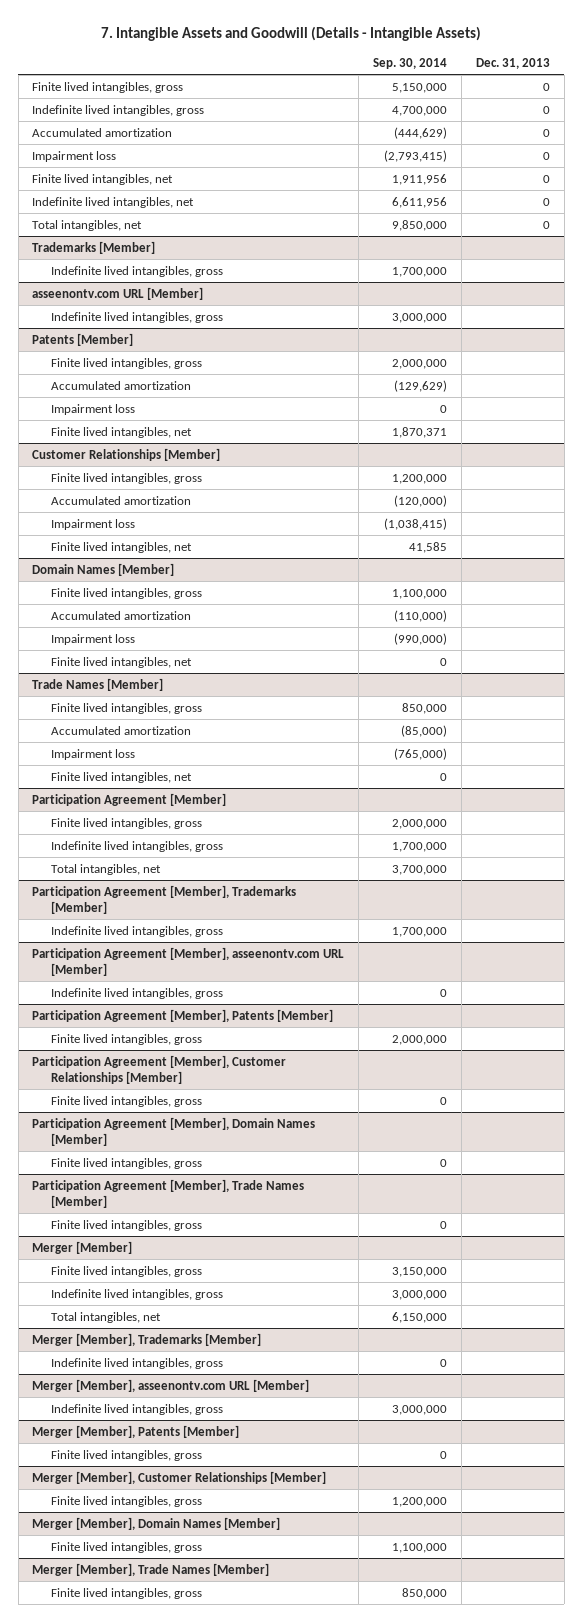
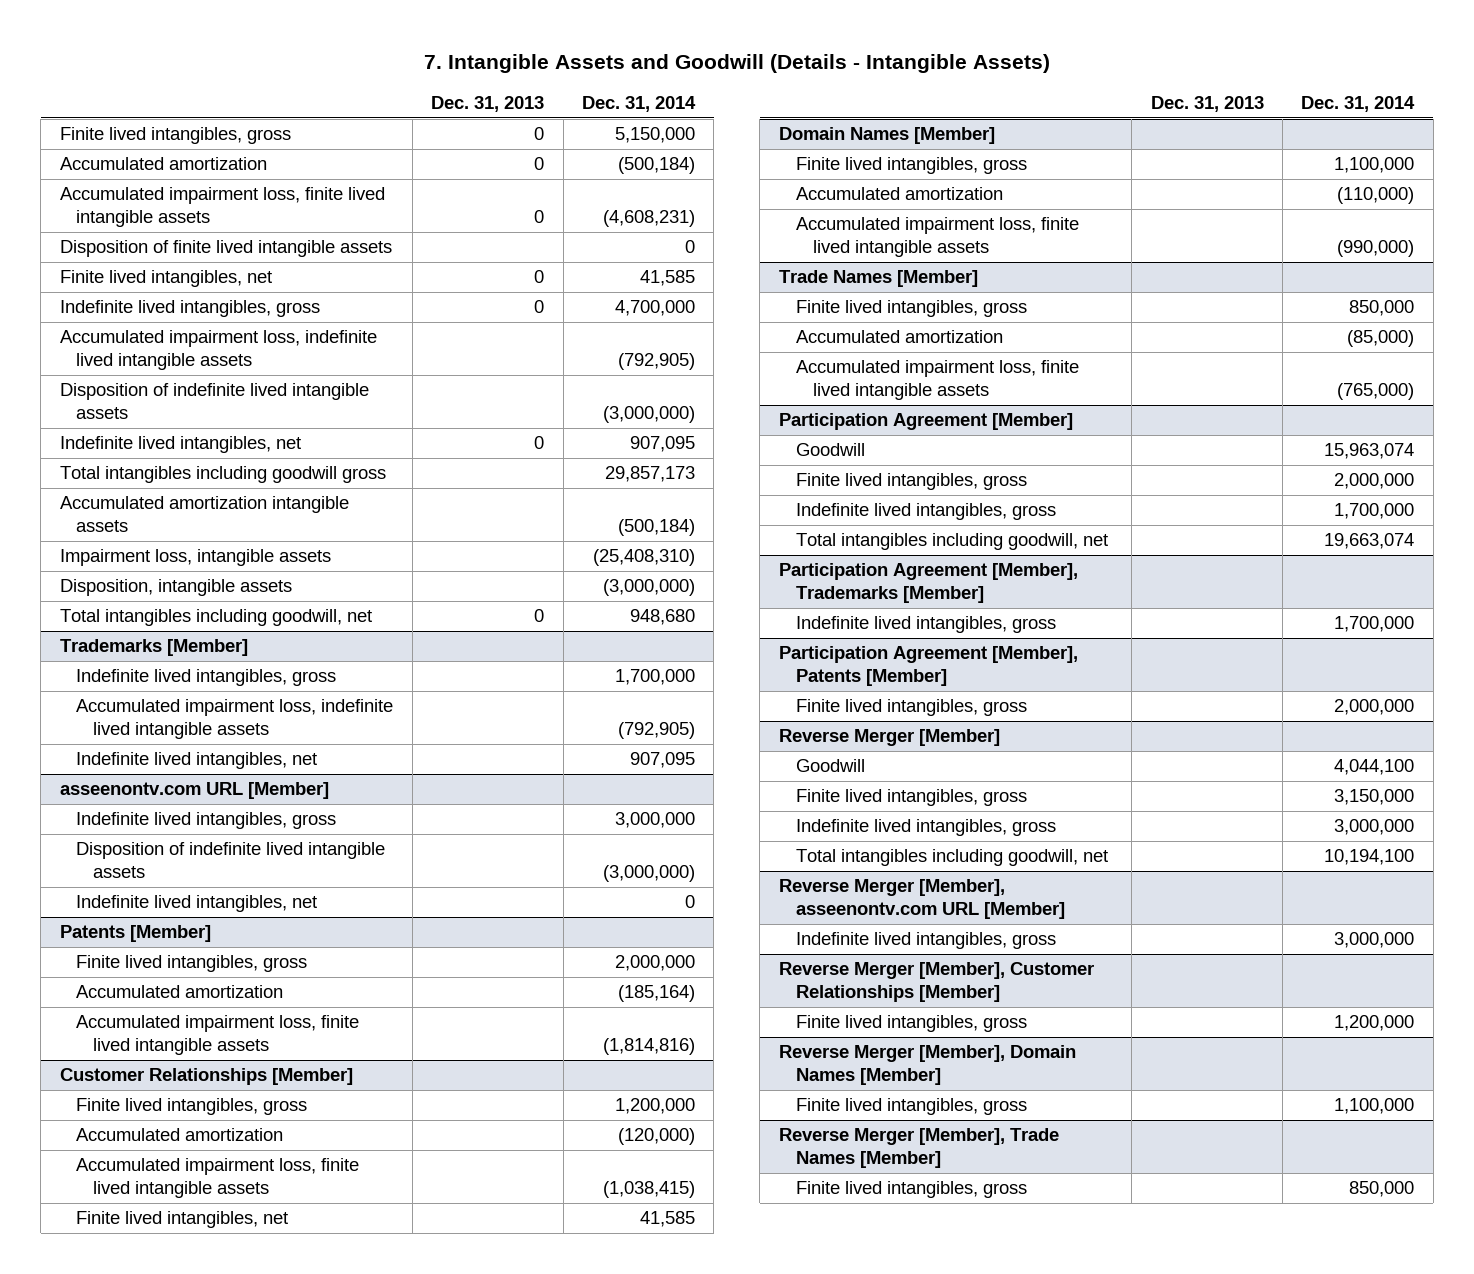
- | Sep. 30, 2014 | Dec. 31, 2013
+ | Dec. 31, 2013 | Dec. 31, 2014
- Impairment loss | (2,793,415) | 0
+ Accumulated impairment loss, finite lived intangible assets | 0 | (4,608,231)
+ Disposition of finite lived intangible assets | | 0
moved down: Indefinite lived intangibles, gross | 0 | 4,700,000
+ Accumulated impairment loss, indefinite lived intangible assets | | (792,905)
+ Disposition of indefinite lived intangible assets | | (3,000,000)
- Total intangibles, net | 9,850,000 | 0
+ Total intangibles including goodwill gross | | 29,857,173
+ Accumulated amortization intangible assets | | (500,184)
+ Impairment loss, intangible assets | | (25,408,310)
+ Disposition, intangible assets | | (3,000,000)
+ Total intangibles including goodwill, net | 0 | 948,680
@ Trademarks [Member]
+ Accumulated impairment loss, indefinite lived intangible assets | | (792,905)
+ Indefinite lived intangibles, net | | 907,095
@ asseenontv.com URL [Member]
+ Disposition of indefinite lived intangible assets | | (3,000,000)
+ Indefinite lived intangibles, net | | 0
@ Patents [Member]
- Impairment loss | 0 |
- Finite lived intangibles, net | 1,870,371 |
+ Accumulated impairment loss, finite lived intangible assets | | (1,814,816)
@ Customer Relationships [Member]
- Impairment loss | (1,038,415) |
+ Accumulated impairment loss, finite lived intangible assets | | (1,038,415)
@ Domain Names [Member]
- Impairment loss | (990,000) |
- Finite lived intangibles, net | 0 |
+ Accumulated impairment loss, finite lived intangible assets | | (990,000)
@ Trade Names [Member]
- Impairment loss | (765,000) |
- Finite lived intangibles, net | 0 |
+ Accumulated impairment loss, finite lived intangible assets | | (765,000)
@ Participation Agreement [Member]
+ Goodwill | | 15,963,074
- Total intangibles, net | 3,700,000 |
+ Total intangibles including goodwill, net | | 19,663,074
- Participation Agreement [Member], asseenontv.com URL [Member]
- Indefinite lived intangibles, gross | 0 |
- Participation Agreement [Member], Customer Relationships [Member]
- Finite lived intangibles, gross | 0 |
- Participation Agreement [Member], Domain Names [Member]
- Finite lived intangibles, gross | 0 |
- Participation Agreement [Member], Trade Names [Member]
- Finite lived intangibles, gross | 0 |
- Merger [Member]
- Finite lived intangibles, gross | 3,150,000 |
- Indefinite lived intangibles, gross | 3,000,000 |
- Total intangibles, net | 6,150,000 |
- Merger [Member], Trademarks [Member]
- Indefinite lived intangibles, gross | 0 |
- Merger [Member], asseenontv.com URL [Member]
+ Reverse Merger [Member]
+ Goodwill | | 4,044,100
+ Finite lived intangibles, gross | | 3,150,000
+ Indefinite lived intangibles, gross | | 3,000,000
+ Total intangibles including goodwill, net | | 10,194,100
+ Reverse Merger [Member], asseenontv.com URL [Member]
- Merger [Member], Patents [Member]
- Finite lived intangibles, gross | 0 |
- Merger [Member], Customer Relationships [Member]
+ Reverse Merger [Member], Customer Relationships [Member]
- Merger [Member], Domain Names [Member]
+ Reverse Merger [Member], Domain Names [Member]
- Merger [Member], Trade Names [Member]
+ Reverse Merger [Member], Trade Names [Member]

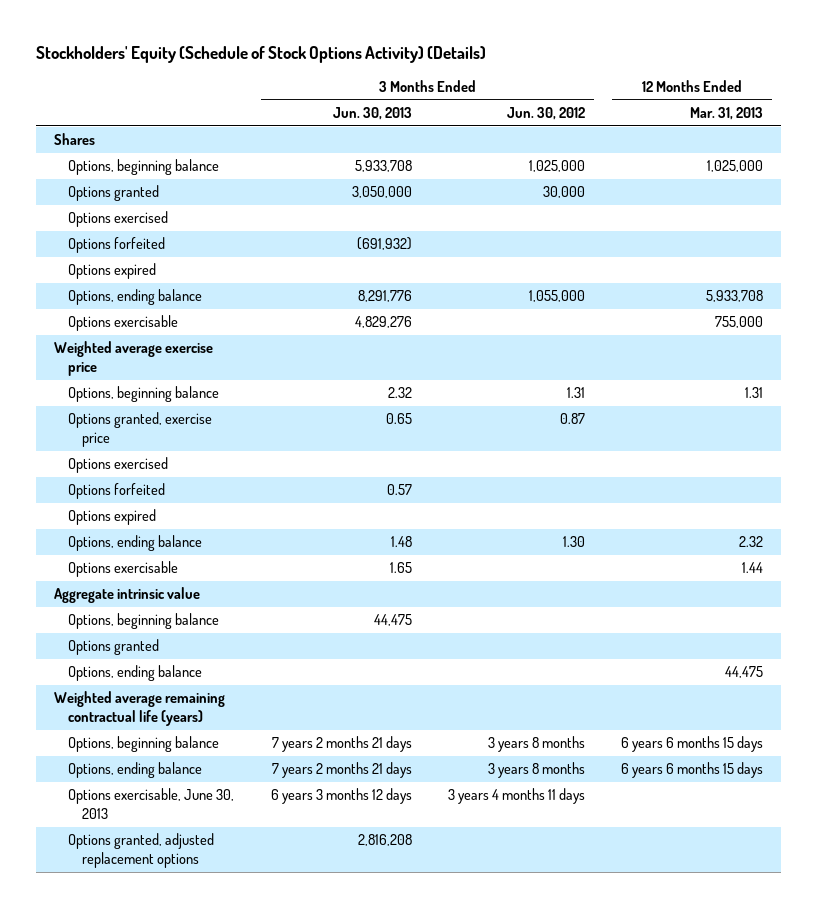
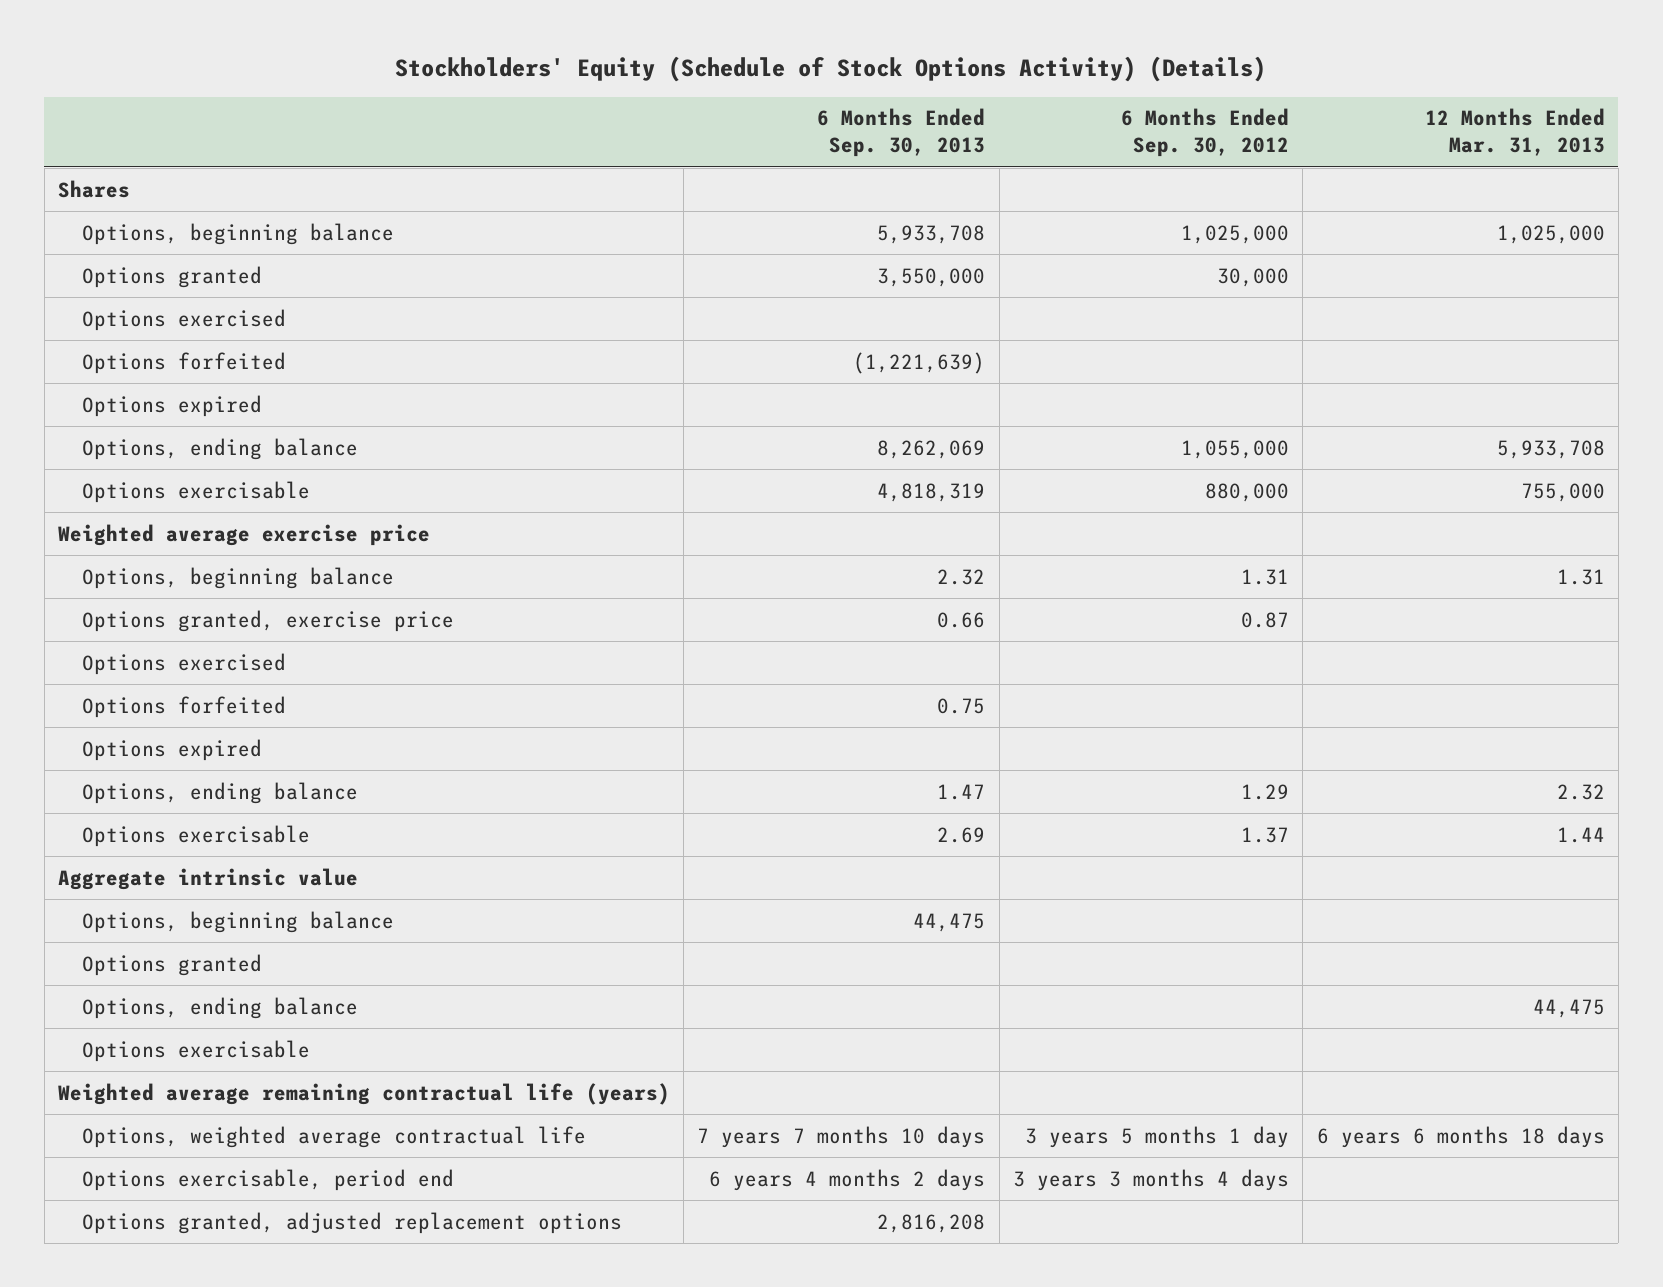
- | 3 Months Ended Jun. 30, 2013 | 3 Months Ended Jun. 30, 2012 | 12 Months Ended Mar. 31, 2013
+ | 6 Months Ended Sep. 30, 2013 | 6 Months Ended Sep. 30, 2012 | 12 Months Ended Mar. 31, 2013
+ Options exercisable
- Options, beginning balance | 7 years 2 months 21 days | 3 years 8 months | 6 years 6 months 15 days
- Options, ending balance | 7 years 2 months 21 days | 3 years 8 months | 6 years 6 months 15 days
- Options exercisable, June 30, 2013 | 6 years 3 months 12 days | 3 years 4 months 11 days |
+ Options, weighted average contractual life | 7 years 7 months 10 days | 3 years 5 months 1 day | 6 years 6 months 18 days
+ Options exercisable, period end | 6 years 4 months 2 days | 3 years 3 months 4 days |

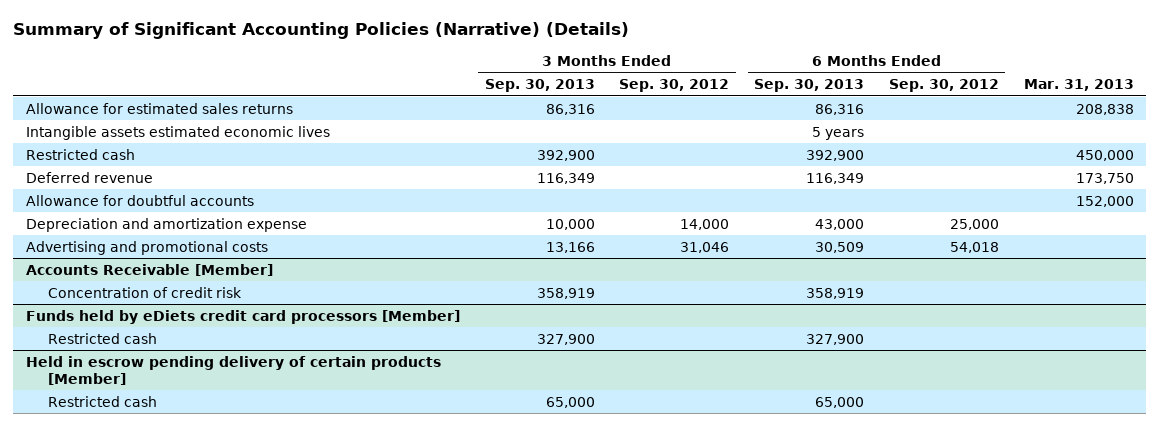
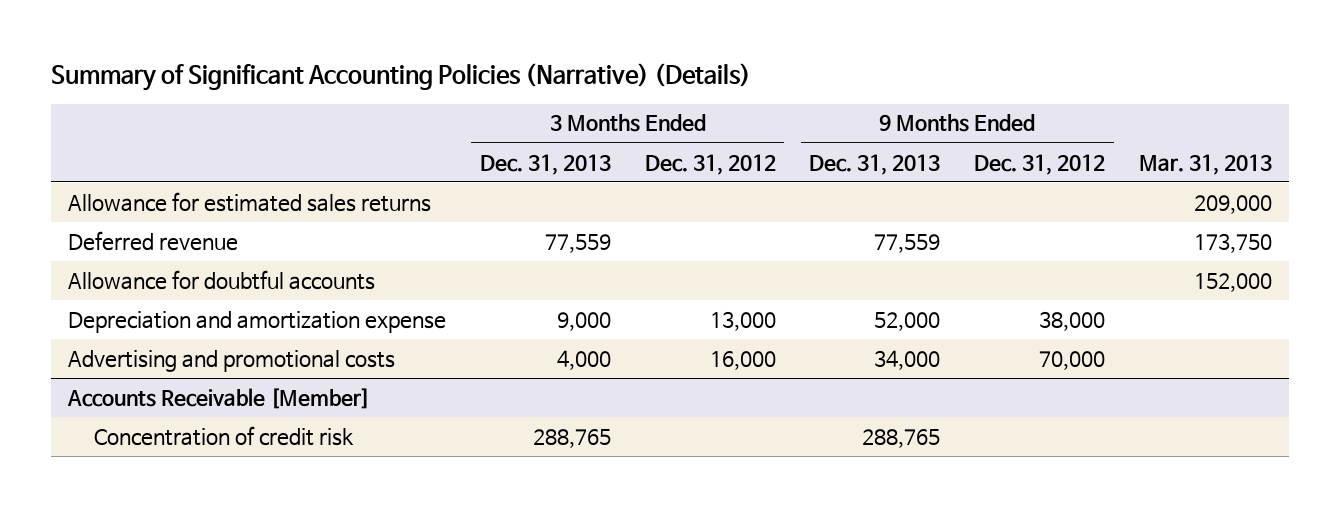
- | 3 Months Ended Sep. 30, 2013 | 3 Months Ended Sep. 30, 2012 | 6 Months Ended Sep. 30, 2013 | 6 Months Ended Sep. 30, 2012 | Mar. 31, 2013
+ | 3 Months Ended Dec. 31, 2013 | 3 Months Ended Dec. 31, 2012 | 9 Months Ended Dec. 31, 2013 | 9 Months Ended Dec. 31, 2012 | Mar. 31, 2013
- Allowance for estimated sales returns | 86,316 | | 86,316 | | 208,838
- Intangible assets estimated economic lives | | | 5 years | |
- Restricted cash | 392,900 | | 392,900 | | 450,000
+ Allowance for estimated sales returns | | | | | 209,000
- Funds held by eDiets credit card processors [Member]
- Restricted cash | 327,900 | | 327,900 | |
- Held in escrow pending delivery of certain products [Member]
- Restricted cash | 65,000 | | 65,000 | |

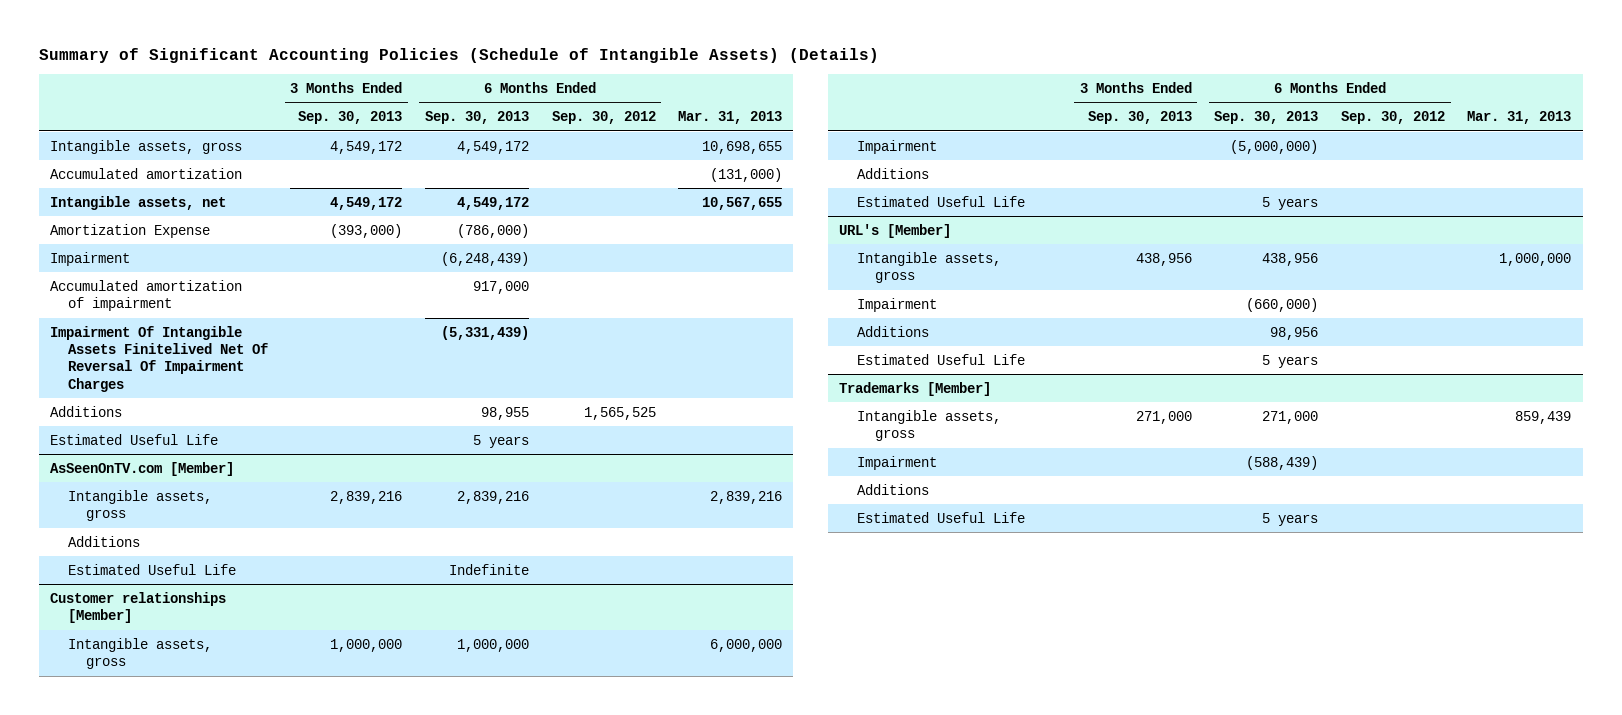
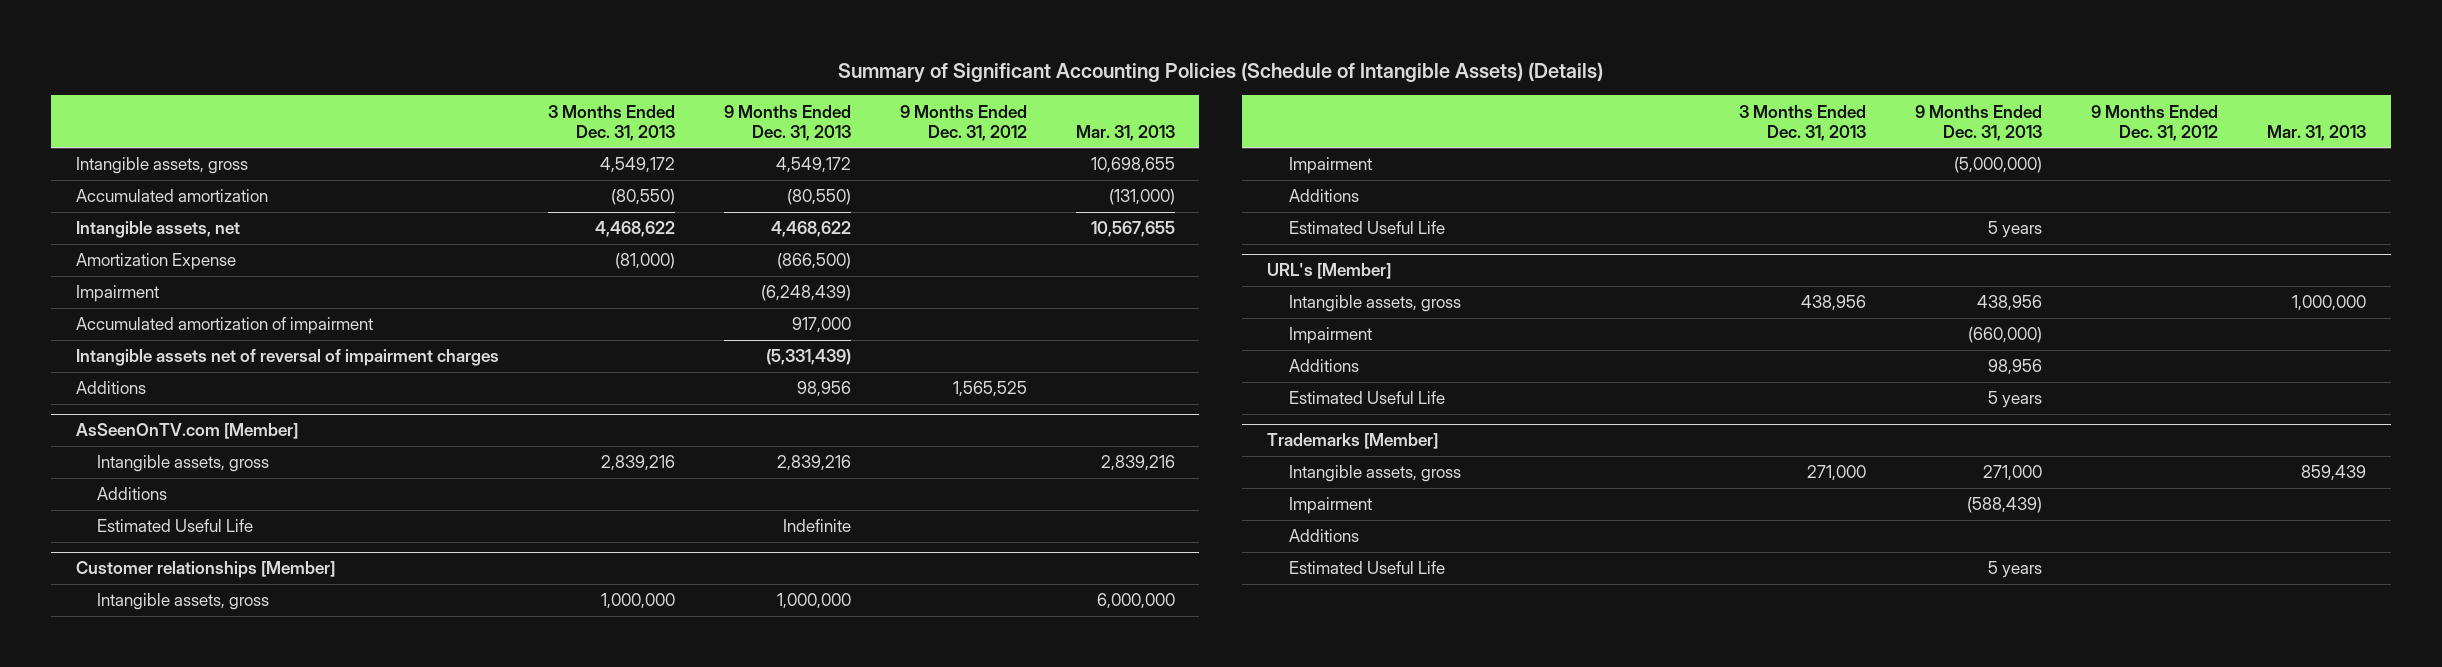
- | 3 Months Ended Sep. 30, 2013 | 6 Months Ended Sep. 30, 2013 | 6 Months Ended Sep. 30, 2012 | Mar. 31, 2013
+ | 3 Months Ended Dec. 31, 2013 | 9 Months Ended Dec. 31, 2013 | 9 Months Ended Dec. 31, 2012 | Mar. 31, 2013
- Impairment Of Intangible Assets Finitelived Net Of Reversal Of Impairment Charges | | (5,331,439) | |
+ Intangible assets net of reversal of impairment charges | | (5,331,439) | |
- Estimated Useful Life | | 5 years | |

